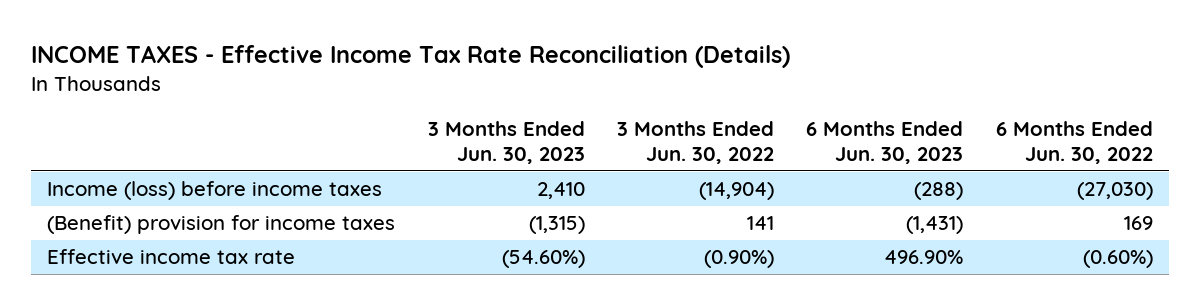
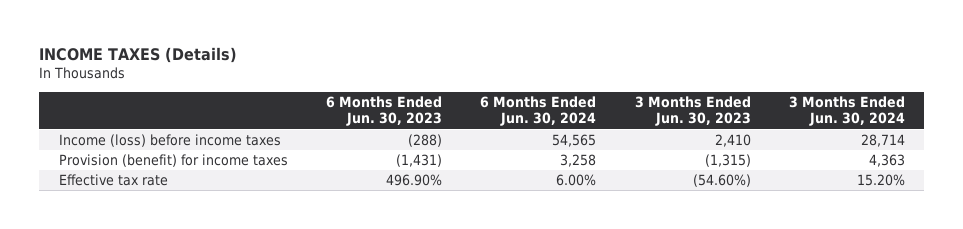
- INCOME TAXES - Effective Income Tax Rate Reconciliation (Details)
+ INCOME TAXES (Details)
- | 3 Months Ended Jun. 30, 2023 | 3 Months Ended Jun. 30, 2022 | 6 Months Ended Jun. 30, 2023 | 6 Months Ended Jun. 30, 2022
+ | 6 Months Ended Jun. 30, 2023 | 6 Months Ended Jun. 30, 2024 | 3 Months Ended Jun. 30, 2023 | 3 Months Ended Jun. 30, 2024
- (Benefit) provision for income taxes | (1,315) | 141 | (1,431) | 169
- Effective income tax rate | (54.60%) | (0.90%) | 496.90% | (0.60%)
+ Provision (benefit) for income taxes | (1,431) | 3,258 | (1,315) | 4,363
+ Effective tax rate | 496.90% | 6.00% | (54.60%) | 15.20%

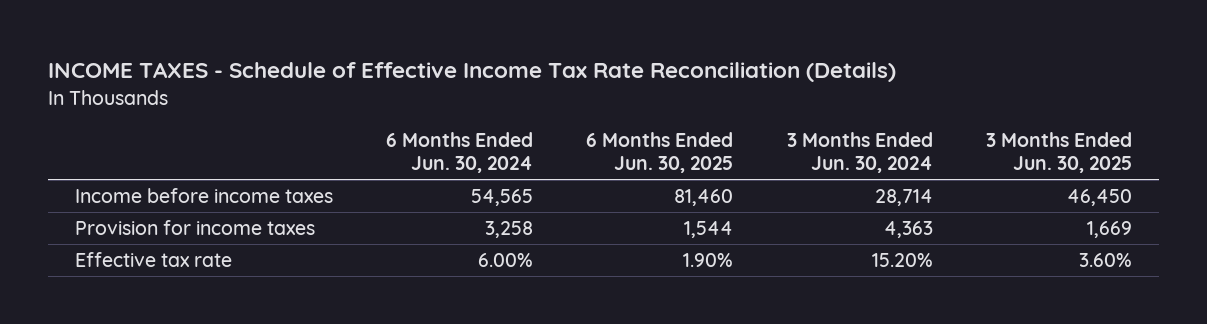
- INCOME TAXES (Details)
+ INCOME TAXES - Schedule of Effective Income Tax Rate Reconciliation (Details)
- | 6 Months Ended Jun. 30, 2023 | 6 Months Ended Jun. 30, 2024 | 3 Months Ended Jun. 30, 2023 | 3 Months Ended Jun. 30, 2024
+ | 6 Months Ended Jun. 30, 2024 | 6 Months Ended Jun. 30, 2025 | 3 Months Ended Jun. 30, 2024 | 3 Months Ended Jun. 30, 2025
- Income (loss) before income taxes | (288) | 54,565 | 2,410 | 28,714
- Provision (benefit) for income taxes | (1,431) | 3,258 | (1,315) | 4,363
+ Income before income taxes | 54,565 | 81,460 | 28,714 | 46,450
+ Provision for income taxes | 3,258 | 1,544 | 4,363 | 1,669

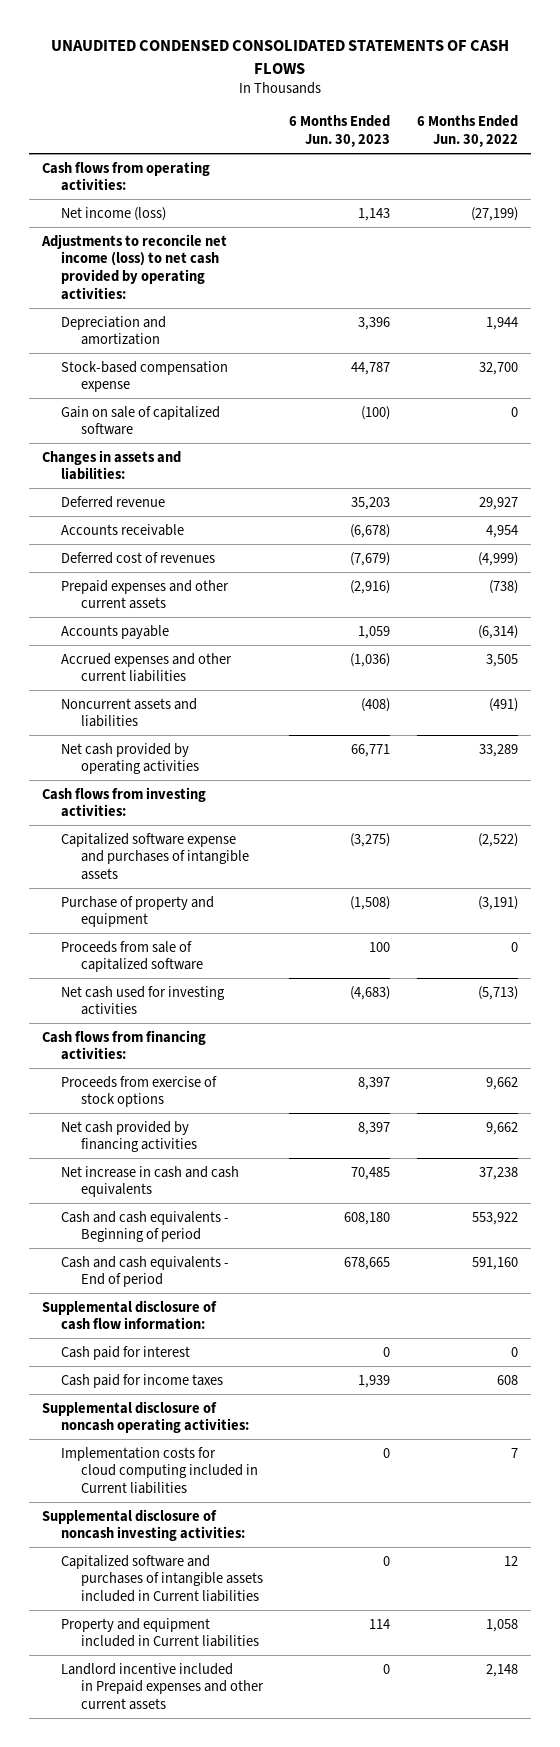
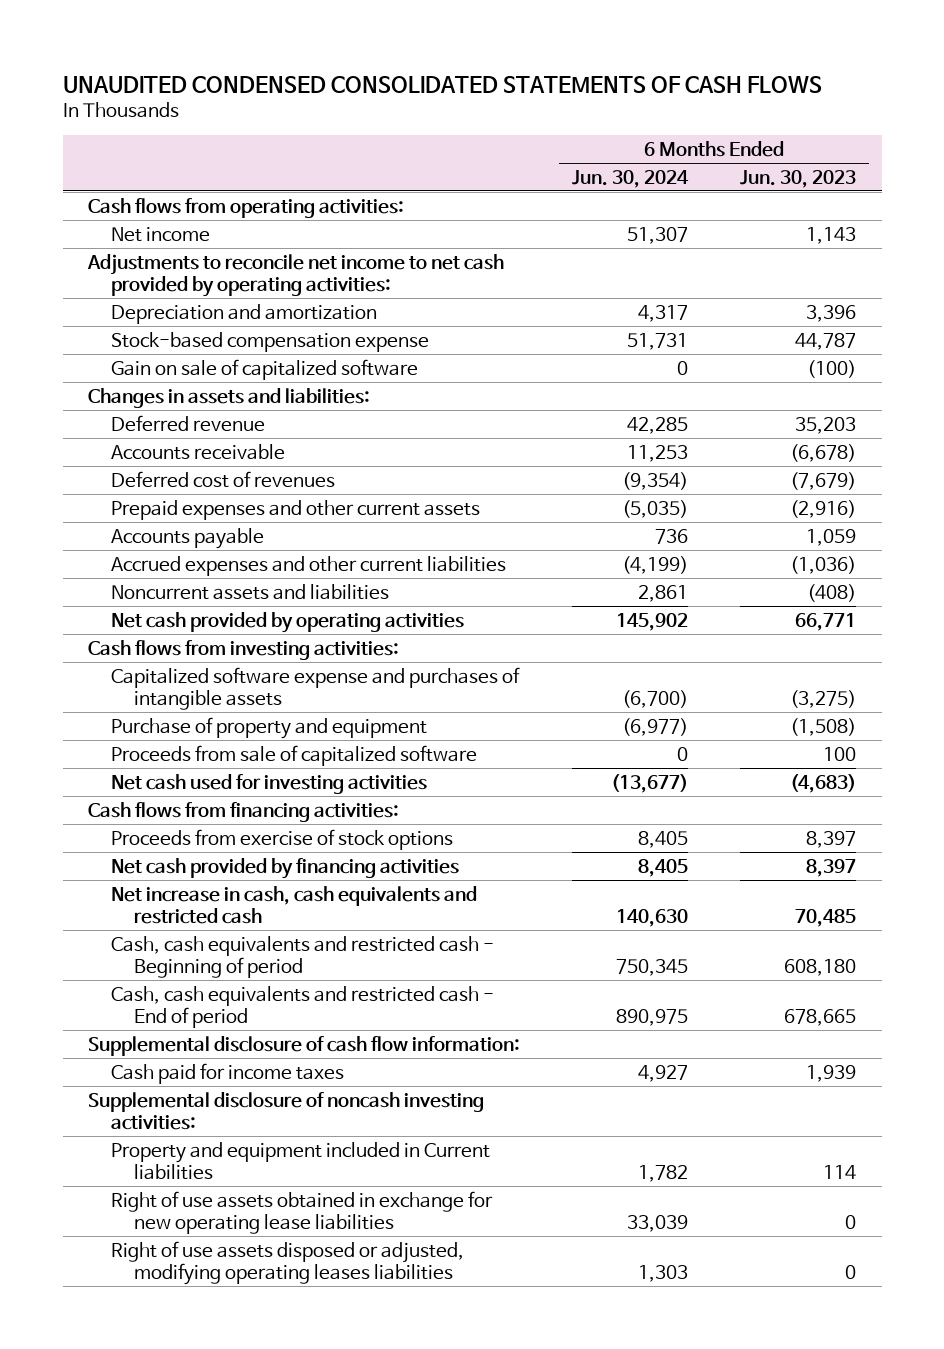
- | 6 Months Ended Jun. 30, 2023 | 6 Months Ended Jun. 30, 2022
+ | 6 Months Ended Jun. 30, 2024 | 6 Months Ended Jun. 30, 2023
- Net income (loss) | 1,143 | (27,199)
- Adjustments to reconcile net income (loss) to net cash provided by operating activities:
+ Net income | 51,307 | 1,143
+ Adjustments to reconcile net income to net cash provided by operating activities:
- Net increase in cash and cash equivalents | 70,485 | 37,238
- Cash and cash equivalents - Beginning of period | 608,180 | 553,922
- Cash and cash equivalents - End of period | 678,665 | 591,160
+ Net increase in cash, cash equivalents and restricted cash | 140,630 | 70,485
+ Cash, cash equivalents and restricted cash - Beginning of period | 750,345 | 608,180
+ Cash, cash equivalents and restricted cash - End of period | 890,975 | 678,665
- Cash paid for interest | 0 | 0
- Supplemental disclosure of noncash operating activities:
- Implementation costs for cloud computing included in Current liabilities | 0 | 7
- Capitalized software and purchases of intangible assets included in Current liabilities | 0 | 12
- Landlord incentive included in Prepaid expenses and other current assets | 0 | 2,148
+ Right of use assets obtained in exchange for new operating lease liabilities | 33,039 | 0
+ Right of use assets disposed or adjusted, modifying operating leases liabilities | 1,303 | 0

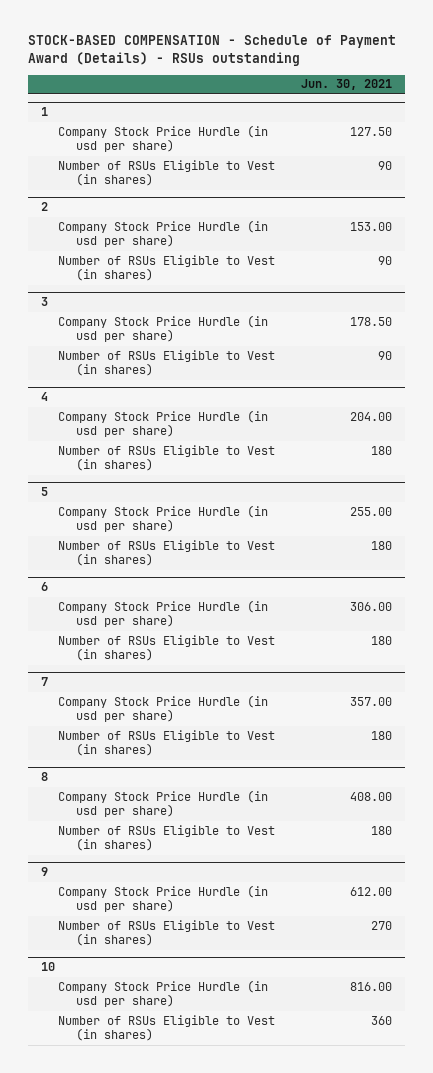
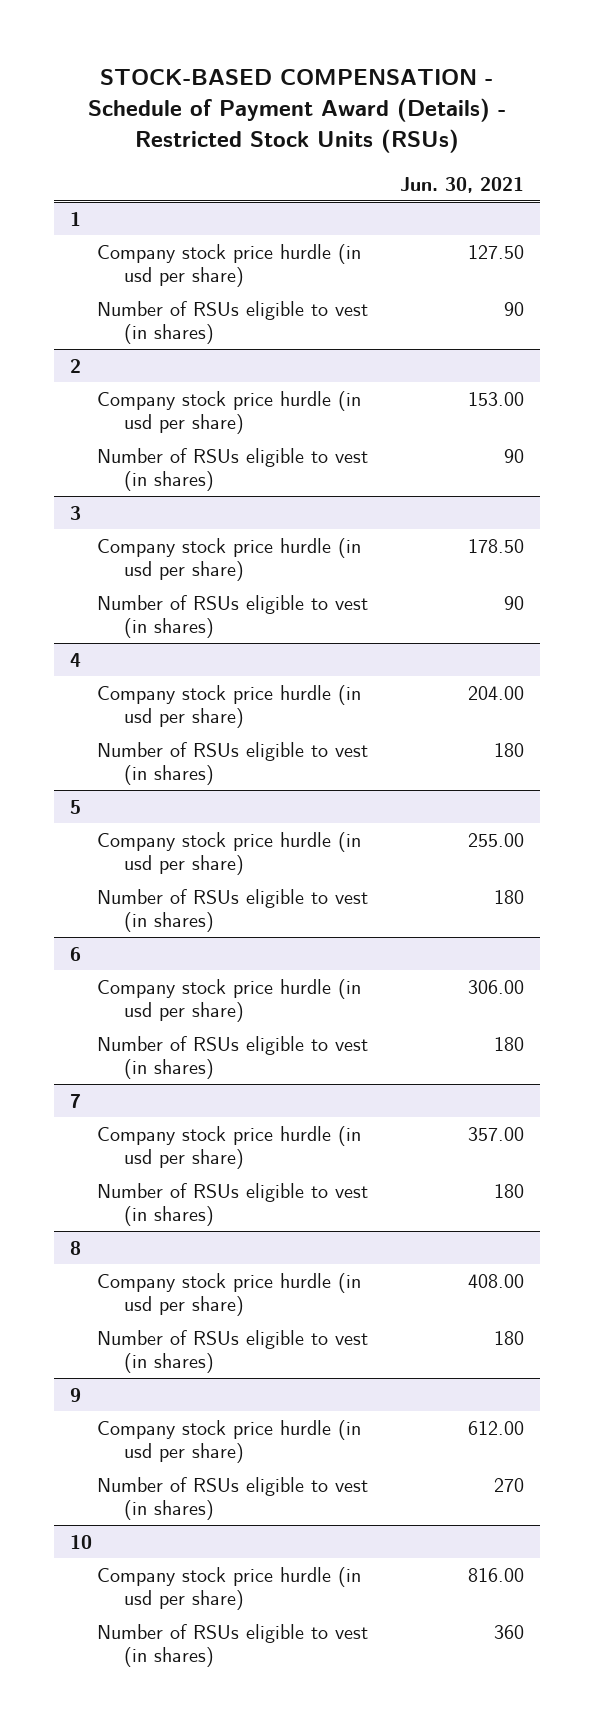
- STOCK-BASED COMPENSATION - Schedule of Payment Award (Details) - RSUs outstanding
+ STOCK-BASED COMPENSATION - Schedule of Payment Award (Details) - Restricted Stock Units (RSUs)
@ 1
- Company Stock Price Hurdle (in usd per share) | 127.50
- Number of RSUs Eligible to Vest (in shares) | 90
+ Company stock price hurdle (in usd per share) | 127.50
+ Number of RSUs eligible to vest (in shares) | 90
@ 2
- Company Stock Price Hurdle (in usd per share) | 153.00
- Number of RSUs Eligible to Vest (in shares) | 90
+ Company stock price hurdle (in usd per share) | 153.00
+ Number of RSUs eligible to vest (in shares) | 90
@ 3
- Company Stock Price Hurdle (in usd per share) | 178.50
- Number of RSUs Eligible to Vest (in shares) | 90
+ Company stock price hurdle (in usd per share) | 178.50
+ Number of RSUs eligible to vest (in shares) | 90
@ 4
- Company Stock Price Hurdle (in usd per share) | 204.00
- Number of RSUs Eligible to Vest (in shares) | 180
+ Company stock price hurdle (in usd per share) | 204.00
+ Number of RSUs eligible to vest (in shares) | 180
@ 5
- Company Stock Price Hurdle (in usd per share) | 255.00
- Number of RSUs Eligible to Vest (in shares) | 180
+ Company stock price hurdle (in usd per share) | 255.00
+ Number of RSUs eligible to vest (in shares) | 180
@ 6
- Company Stock Price Hurdle (in usd per share) | 306.00
- Number of RSUs Eligible to Vest (in shares) | 180
+ Company stock price hurdle (in usd per share) | 306.00
+ Number of RSUs eligible to vest (in shares) | 180
@ 7
- Company Stock Price Hurdle (in usd per share) | 357.00
- Number of RSUs Eligible to Vest (in shares) | 180
+ Company stock price hurdle (in usd per share) | 357.00
+ Number of RSUs eligible to vest (in shares) | 180
@ 8
- Company Stock Price Hurdle (in usd per share) | 408.00
- Number of RSUs Eligible to Vest (in shares) | 180
+ Company stock price hurdle (in usd per share) | 408.00
+ Number of RSUs eligible to vest (in shares) | 180
@ 9
- Company Stock Price Hurdle (in usd per share) | 612.00
- Number of RSUs Eligible to Vest (in shares) | 270
+ Company stock price hurdle (in usd per share) | 612.00
+ Number of RSUs eligible to vest (in shares) | 270
@ 10
- Company Stock Price Hurdle (in usd per share) | 816.00
- Number of RSUs Eligible to Vest (in shares) | 360
+ Company stock price hurdle (in usd per share) | 816.00
+ Number of RSUs eligible to vest (in shares) | 360

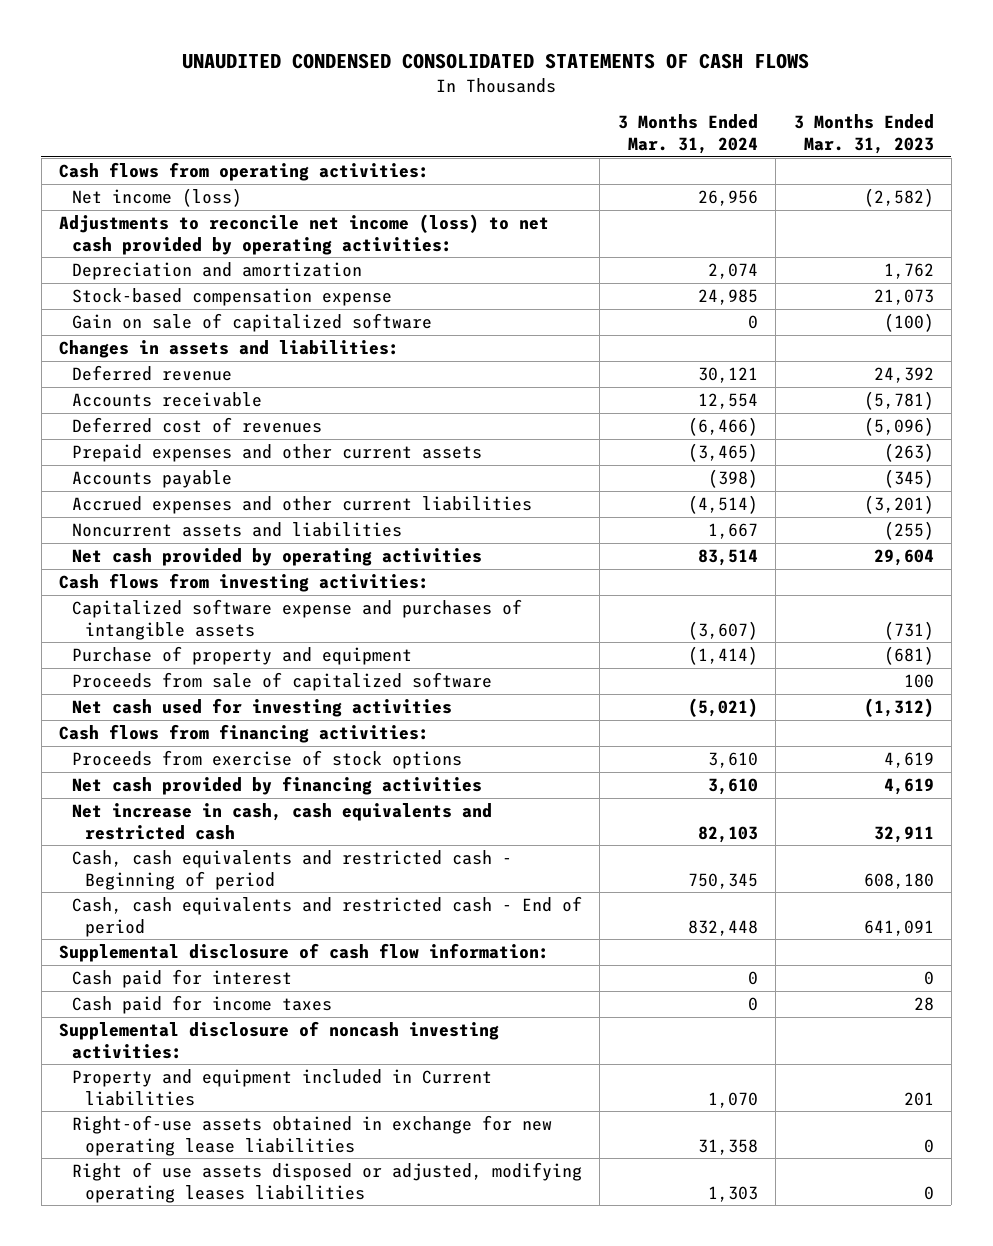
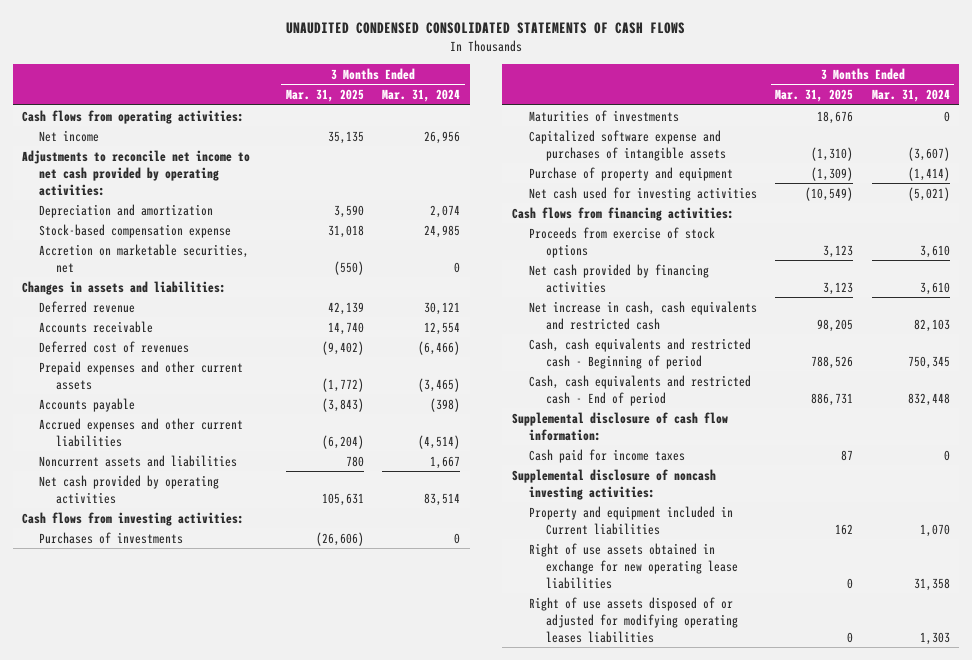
- | 3 Months Ended Mar. 31, 2024 | 3 Months Ended Mar. 31, 2023
+ | 3 Months Ended Mar. 31, 2025 | 3 Months Ended Mar. 31, 2024
- Net income (loss) | 26,956 | (2,582)
- Adjustments to reconcile net income (loss) to net cash provided by operating activities:
+ Net income | 35,135 | 26,956
+ Adjustments to reconcile net income to net cash provided by operating activities:
- Gain on sale of capitalized software | 0 | (100)
+ Accretion on marketable securities, net | (550) | 0
+ Purchases of investments | (26,606) | 0
+ Maturities of investments | 18,676 | 0
- Proceeds from sale of capitalized software | | 100
- Cash paid for interest | 0 | 0
- Right-of-use assets obtained in exchange for new operating lease liabilities | 31,358 | 0
- Right of use assets disposed or adjusted, modifying operating leases liabilities | 1,303 | 0
+ Right of use assets obtained in exchange for new operating lease liabilities | 0 | 31,358
+ Right of use assets disposed of or adjusted for modifying operating leases liabilities | 0 | 1,303

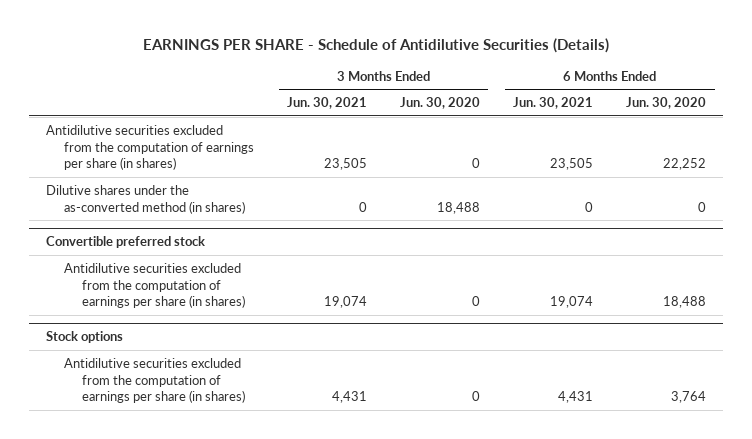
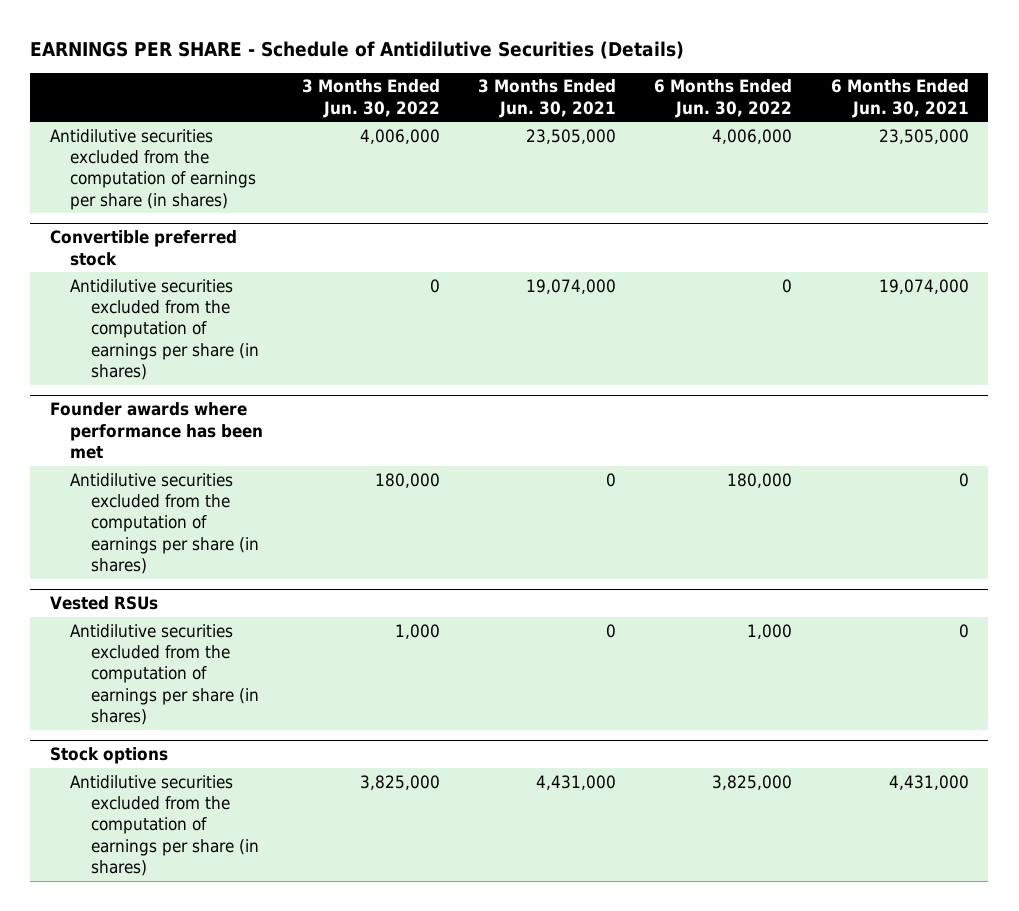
- | 3 Months Ended Jun. 30, 2021 | 3 Months Ended Jun. 30, 2020 | 6 Months Ended Jun. 30, 2021 | 6 Months Ended Jun. 30, 2020
+ | 3 Months Ended Jun. 30, 2022 | 3 Months Ended Jun. 30, 2021 | 6 Months Ended Jun. 30, 2022 | 6 Months Ended Jun. 30, 2021
- Antidilutive securities excluded from the computation of earnings per share (in shares) | 23,505 | 0 | 23,505 | 22,252
- Dilutive shares under the as-converted method (in shares) | 0 | 18,488 | 0 | 0
+ Antidilutive securities excluded from the computation of earnings per share (in shares) | 4,006,000 | 23,505,000 | 4,006,000 | 23,505,000
@ Convertible preferred stock
- Antidilutive securities excluded from the computation of earnings per share (in shares) | 19,074 | 0 | 19,074 | 18,488
+ Antidilutive securities excluded from the computation of earnings per share (in shares) | 0 | 19,074,000 | 0 | 19,074,000
+ Founder awards where performance has been met
+ Antidilutive securities excluded from the computation of earnings per share (in shares) | 180,000 | 0 | 180,000 | 0
+ Vested RSUs
+ Antidilutive securities excluded from the computation of earnings per share (in shares) | 1,000 | 0 | 1,000 | 0
@ Stock options
- Antidilutive securities excluded from the computation of earnings per share (in shares) | 4,431 | 0 | 4,431 | 3,764
+ Antidilutive securities excluded from the computation of earnings per share (in shares) | 3,825,000 | 4,431,000 | 3,825,000 | 4,431,000

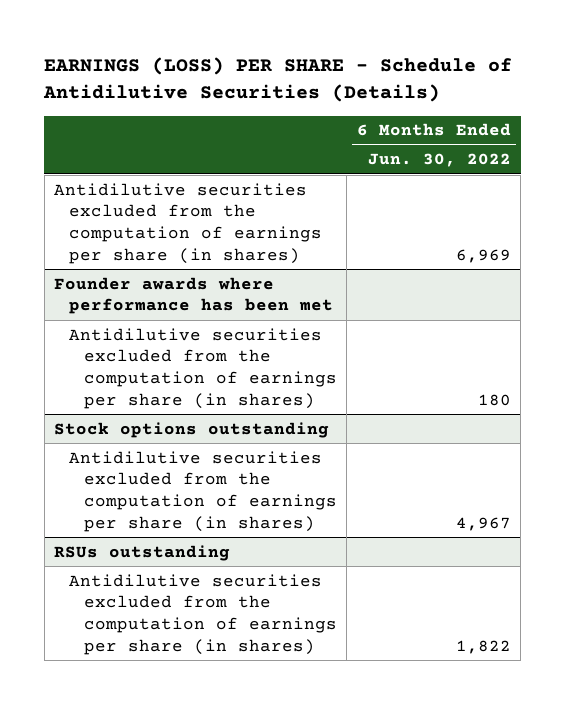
- EARNINGS PER SHARE - Schedule of Antidilutive Securities (Details)
+ EARNINGS (LOSS) PER SHARE - Schedule of Antidilutive Securities (Details)
- | 3 Months Ended Jun. 30, 2022 | 3 Months Ended Jun. 30, 2021 | 6 Months Ended Jun. 30, 2022 | 6 Months Ended Jun. 30, 2021
+ | 6 Months Ended Jun. 30, 2022
- Antidilutive securities excluded from the computation of earnings per share (in shares) | 4,006,000 | 23,505,000 | 4,006,000 | 23,505,000
- Convertible preferred stock
- Antidilutive securities excluded from the computation of earnings per share (in shares) | 0 | 19,074,000 | 0 | 19,074,000
+ Antidilutive securities excluded from the computation of earnings per share (in shares) | 6,969
@ Founder awards where performance has been met
- Antidilutive securities excluded from the computation of earnings per share (in shares) | 180,000 | 0 | 180,000 | 0
- Vested RSUs
- Antidilutive securities excluded from the computation of earnings per share (in shares) | 1,000 | 0 | 1,000 | 0
- Stock options
- Antidilutive securities excluded from the computation of earnings per share (in shares) | 3,825,000 | 4,431,000 | 3,825,000 | 4,431,000
@ Founder awards where performance has been met
+ Antidilutive securities excluded from the computation of earnings per share (in shares) | 180
+ Stock options outstanding
+ Antidilutive securities excluded from the computation of earnings per share (in shares) | 4,967
+ RSUs outstanding
+ Antidilutive securities excluded from the computation of earnings per share (in shares) | 1,822

